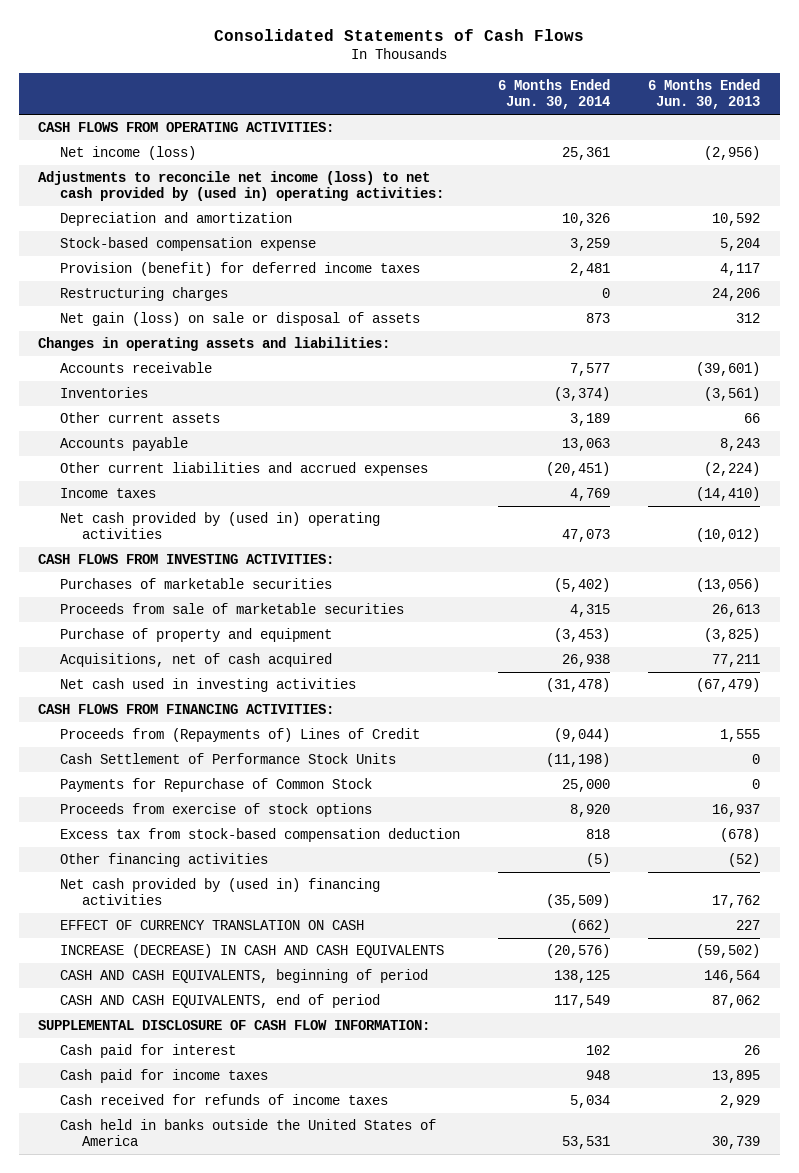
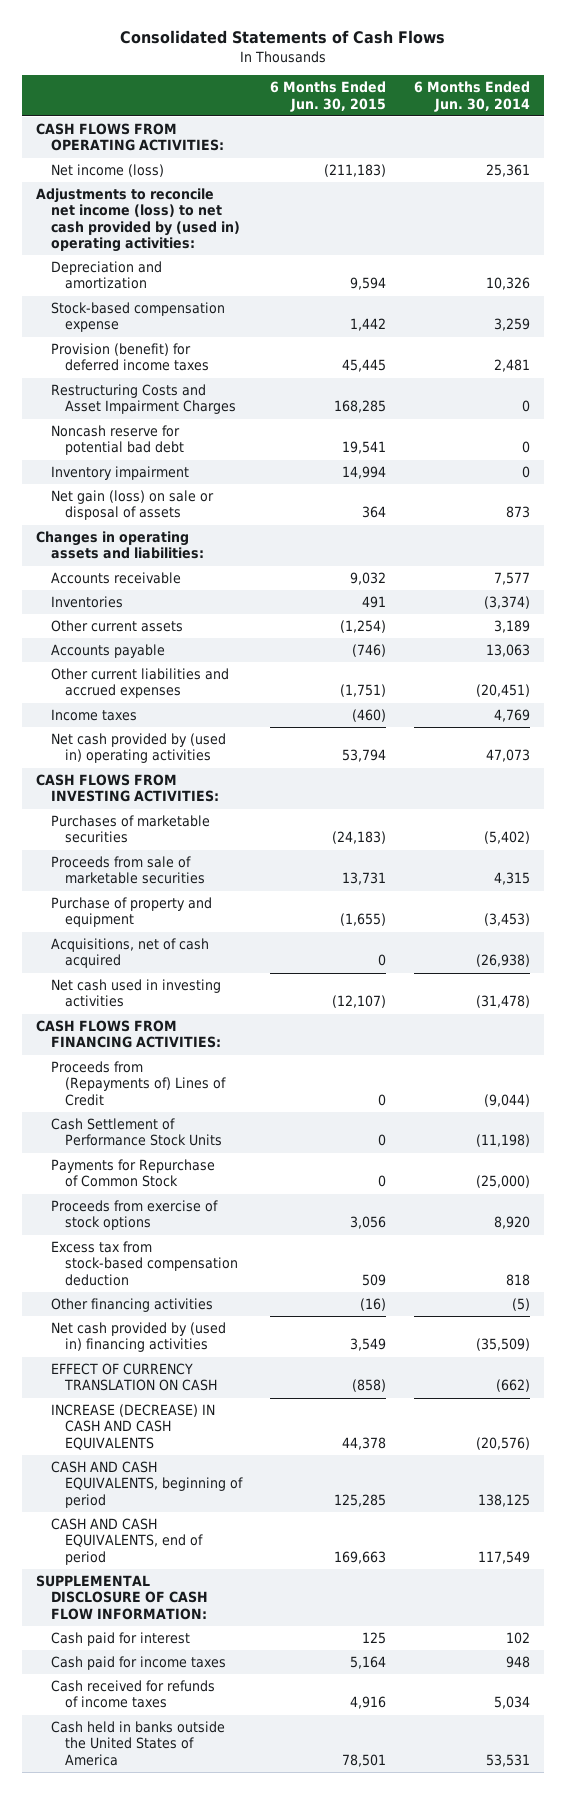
- | 6 Months Ended Jun. 30, 2014 | 6 Months Ended Jun. 30, 2013
+ | 6 Months Ended Jun. 30, 2015 | 6 Months Ended Jun. 30, 2014
- Restructuring charges | 0 | 24,206
+ Restructuring Costs and Asset Impairment Charges | 168,285 | 0
+ Noncash reserve for potential bad debt | 19,541 | 0
+ Inventory impairment | 14,994 | 0
- Acquisitions, net of cash acquired | 26,938 | 77,211
+ Acquisitions, net of cash acquired | 0 | (26,938)
- Payments for Repurchase of Common Stock | 25,000 | 0
+ Payments for Repurchase of Common Stock | 0 | (25,000)

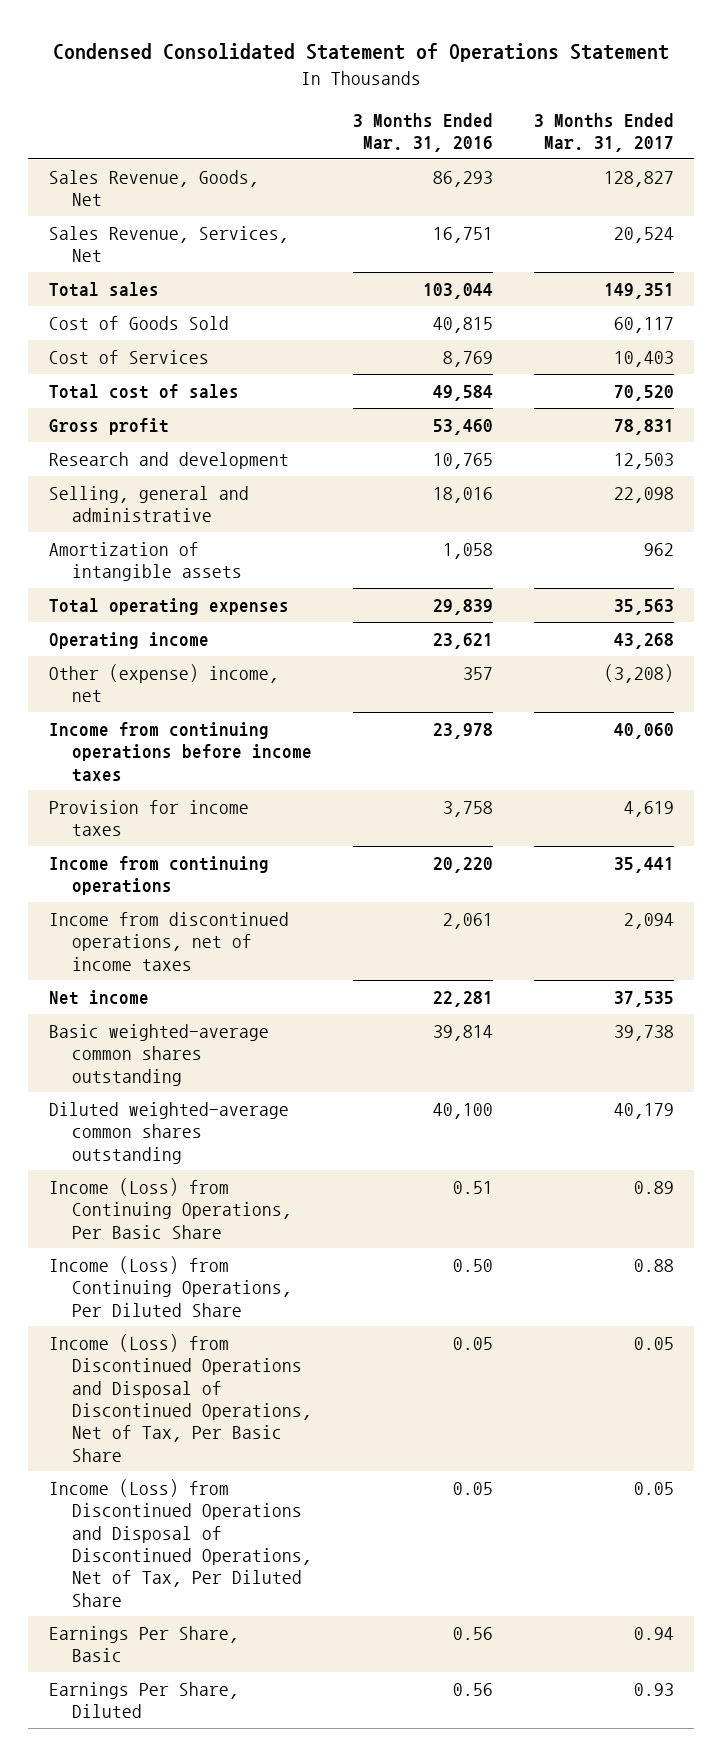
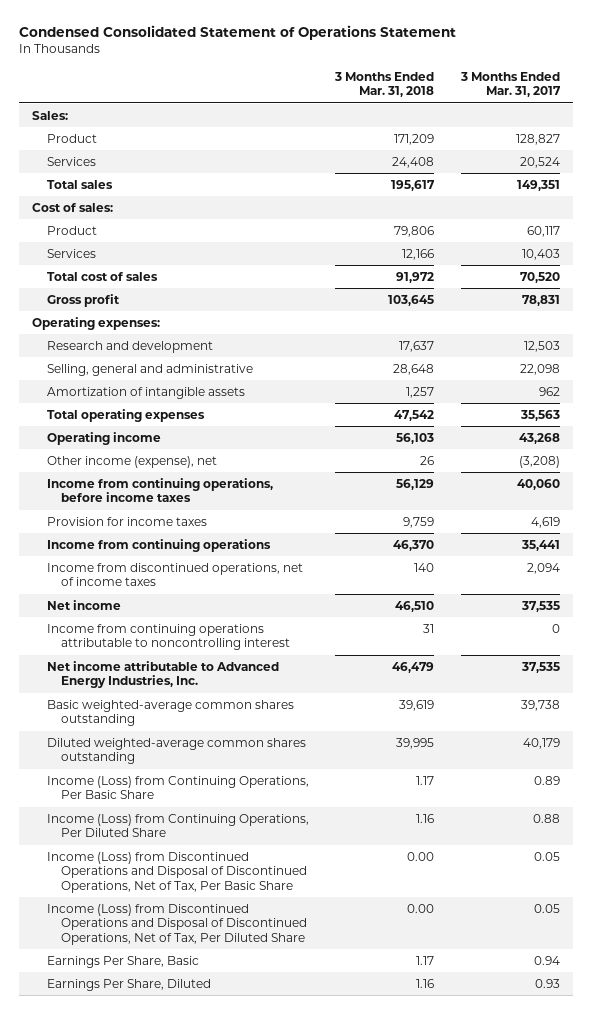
- | 3 Months Ended Mar. 31, 2016 | 3 Months Ended Mar. 31, 2017
+ | 3 Months Ended Mar. 31, 2018 | 3 Months Ended Mar. 31, 2017
- Sales Revenue, Goods, Net | 86,293 | 128,827
- Sales Revenue, Services, Net | 16,751 | 20,524
+ Sales:
+ Product | 171,209 | 128,827
+ Services | 24,408 | 20,524
- Cost of Goods Sold | 40,815 | 60,117
- Cost of Services | 8,769 | 10,403
+ Cost of sales:
+ Product | 79,806 | 60,117
+ Services | 12,166 | 10,403
+ Operating expenses:
- Other (expense) income, net | 357 | (3,208)
- Income from continuing operations before income taxes | 23,978 | 40,060
+ Other income (expense), net | 26 | (3,208)
+ Income from continuing operations, before income taxes | 56,129 | 40,060
+ Income from continuing operations attributable to noncontrolling interest | 31 | 0
+ Net income attributable to Advanced Energy Industries, Inc. | 46,479 | 37,535

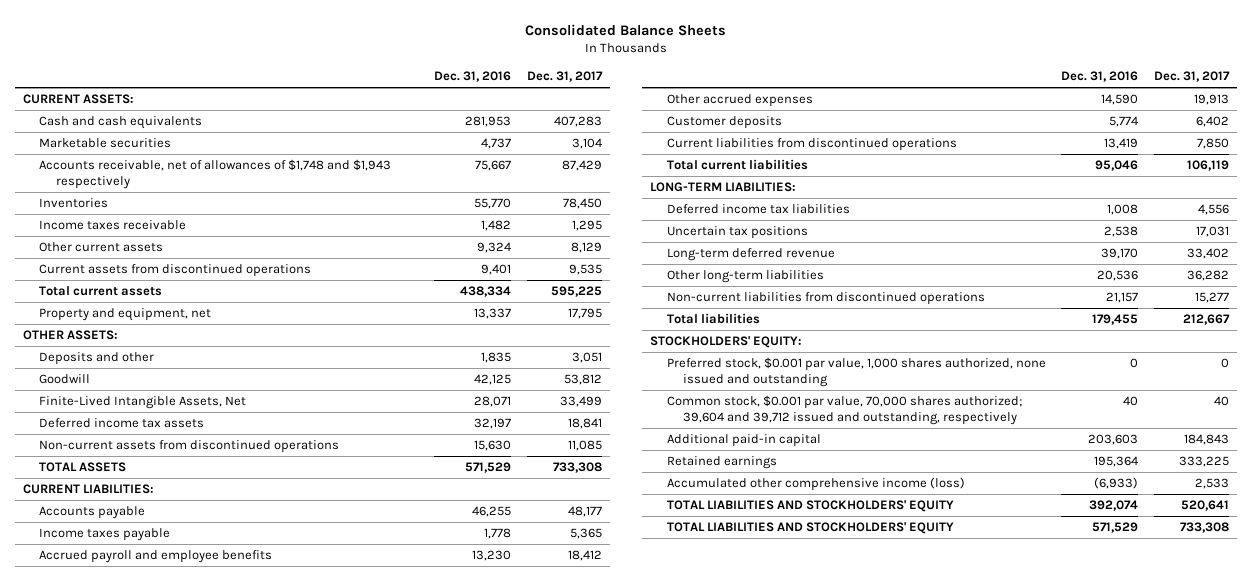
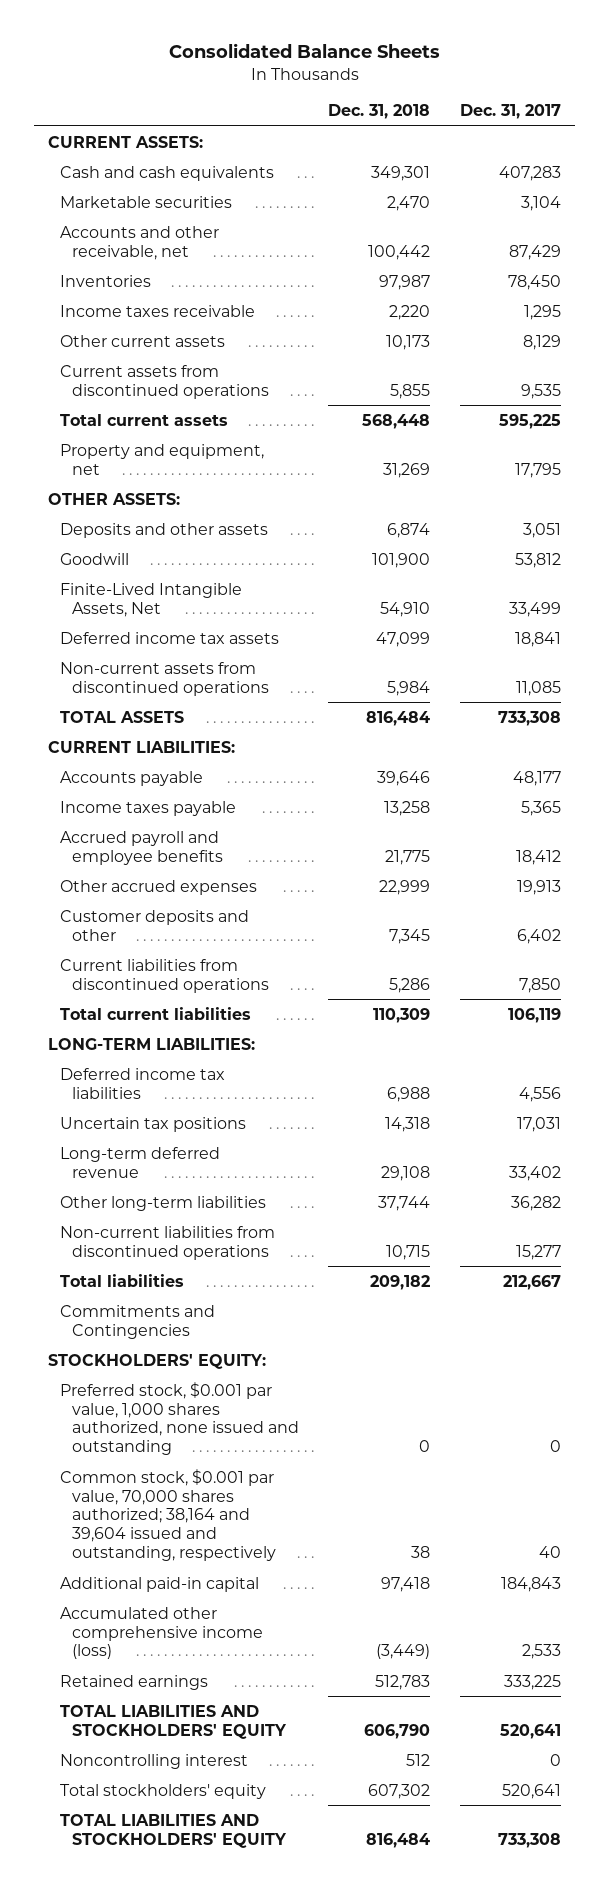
- | Dec. 31, 2016 | Dec. 31, 2017
+ | Dec. 31, 2018 | Dec. 31, 2017
- Accounts receivable, net of allowances of $1,748 and $1,943 respectively | 75,667 | 87,429
+ Accounts and other receivable, net | 100,442 | 87,429
- Deposits and other | 1,835 | 3,051
+ Deposits and other assets | 6,874 | 3,051
- Customer deposits | 5,774 | 6,402
+ Customer deposits and other | 7,345 | 6,402
+ Commitments and Contingencies
- Common stock, $0.001 par value, 70,000 shares authorized; 39,604 and 39,712 issued and outstanding, respectively | 40 | 40
+ Common stock, $0.001 par value, 70,000 shares authorized; 38,164 and 39,604 issued and outstanding, respectively | 38 | 40
moved down: Retained earnings | 512,783 | 333,225
+ Noncontrolling interest | 512 | 0
+ Total stockholders' equity | 607,302 | 520,641

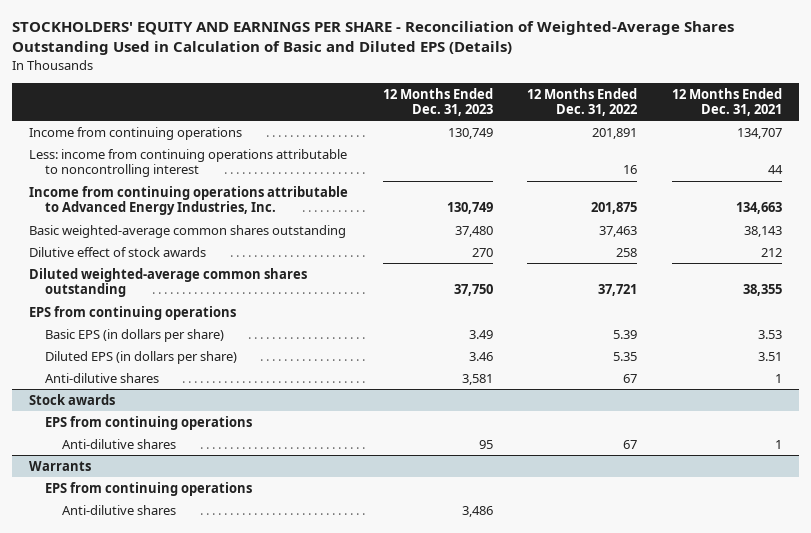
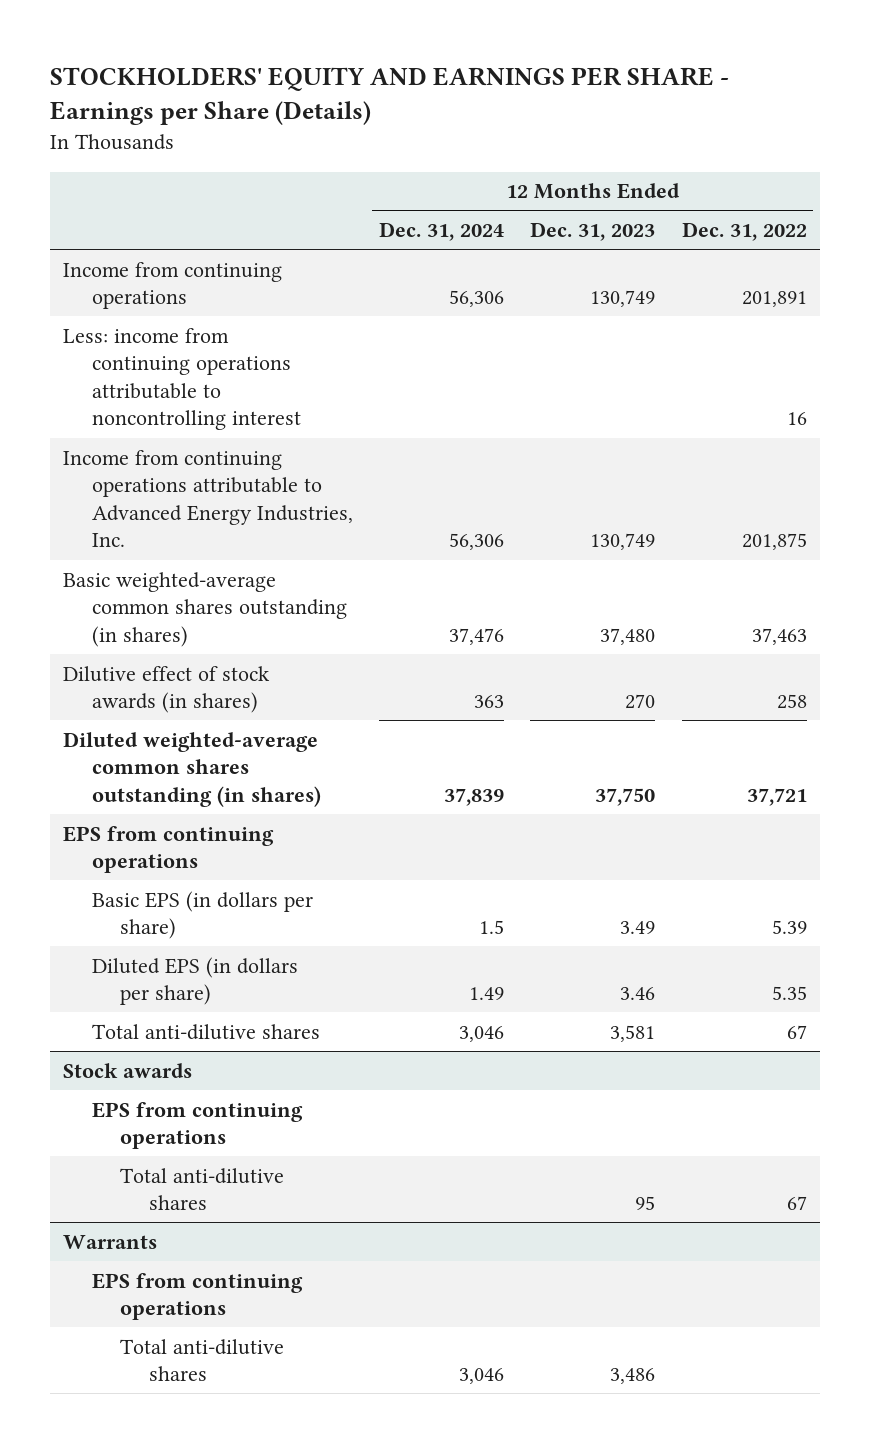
- STOCKHOLDERS' EQUITY AND EARNINGS PER SHARE - Reconciliation of Weighted-Average Shares Outstanding Used in Calculation of Basic and Diluted EPS (Details)
+ STOCKHOLDERS' EQUITY AND EARNINGS PER SHARE - Earnings per Share (Details)
- | 12 Months Ended Dec. 31, 2023 | 12 Months Ended Dec. 31, 2022 | 12 Months Ended Dec. 31, 2021
+ | 12 Months Ended Dec. 31, 2024 | 12 Months Ended Dec. 31, 2023 | 12 Months Ended Dec. 31, 2022
- Basic weighted-average common shares outstanding | 37,480 | 37,463 | 38,143
- Dilutive effect of stock awards | 270 | 258 | 212
- Diluted weighted-average common shares outstanding | 37,750 | 37,721 | 38,355
+ Basic weighted-average common shares outstanding (in shares) | 37,476 | 37,480 | 37,463
+ Dilutive effect of stock awards (in shares) | 363 | 270 | 258
+ Diluted weighted-average common shares outstanding (in shares) | 37,839 | 37,750 | 37,721
- Anti-dilutive shares | 3,581 | 67 | 1
+ Total anti-dilutive shares | 3,046 | 3,581 | 67
@ Stock awards
- Anti-dilutive shares | 95 | 67 | 1
+ Total anti-dilutive shares | | 95 | 67
@ Warrants
- Anti-dilutive shares | 3,486 | |
+ Total anti-dilutive shares | 3,046 | 3,486 |

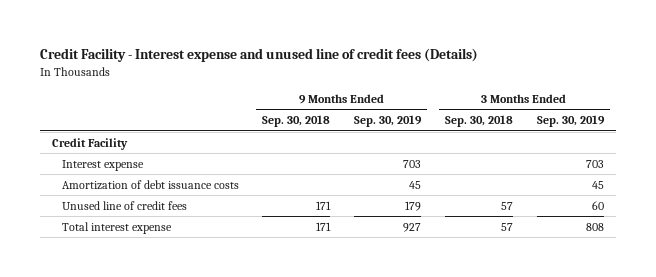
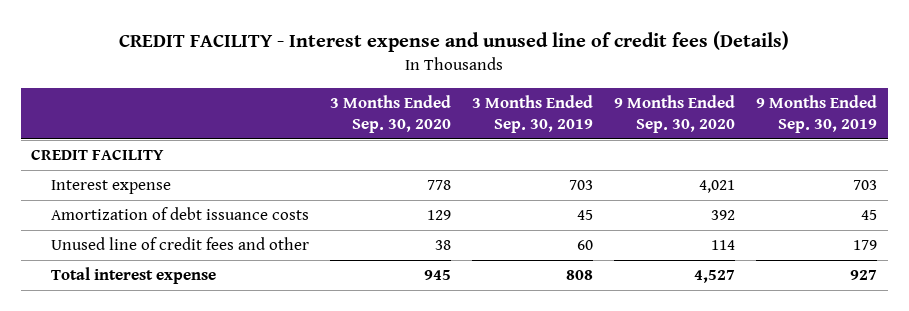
- Credit Facility - Interest expense and unused line of credit fees (Details)
+ CREDIT FACILITY - Interest expense and unused line of credit fees (Details)
- | 9 Months Ended Sep. 30, 2018 | 9 Months Ended Sep. 30, 2019 | 3 Months Ended Sep. 30, 2018 | 3 Months Ended Sep. 30, 2019
+ | 3 Months Ended Sep. 30, 2020 | 3 Months Ended Sep. 30, 2019 | 9 Months Ended Sep. 30, 2020 | 9 Months Ended Sep. 30, 2019
- Credit Facility
+ CREDIT FACILITY
- Unused line of credit fees | 171 | 179 | 57 | 60
+ Unused line of credit fees and other | 38 | 60 | 114 | 179

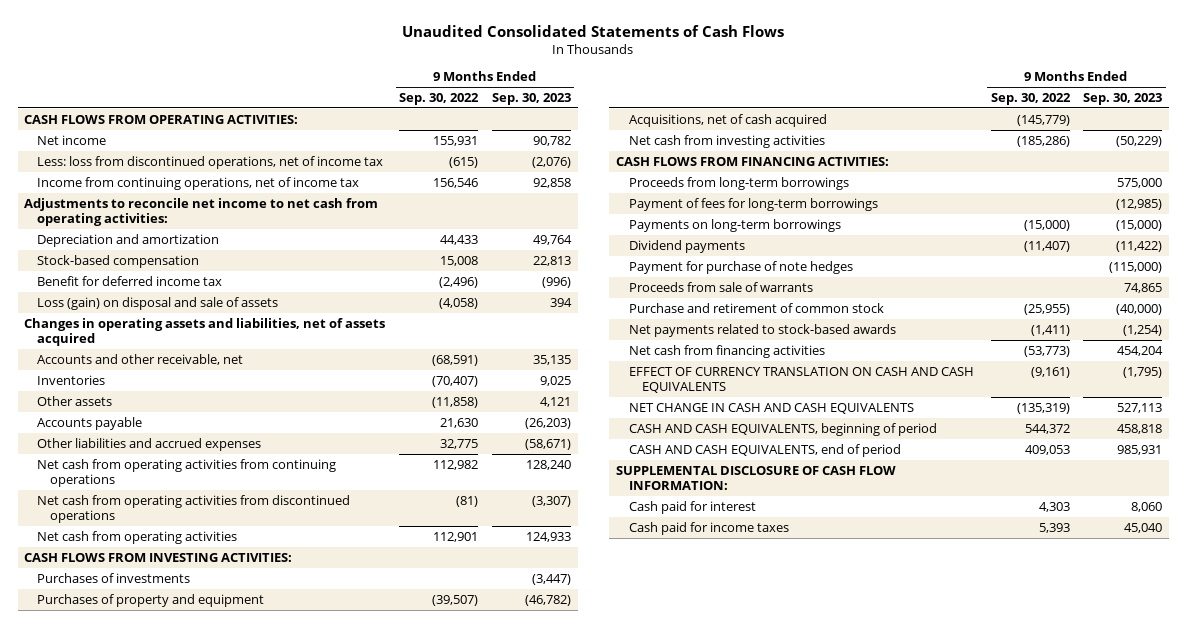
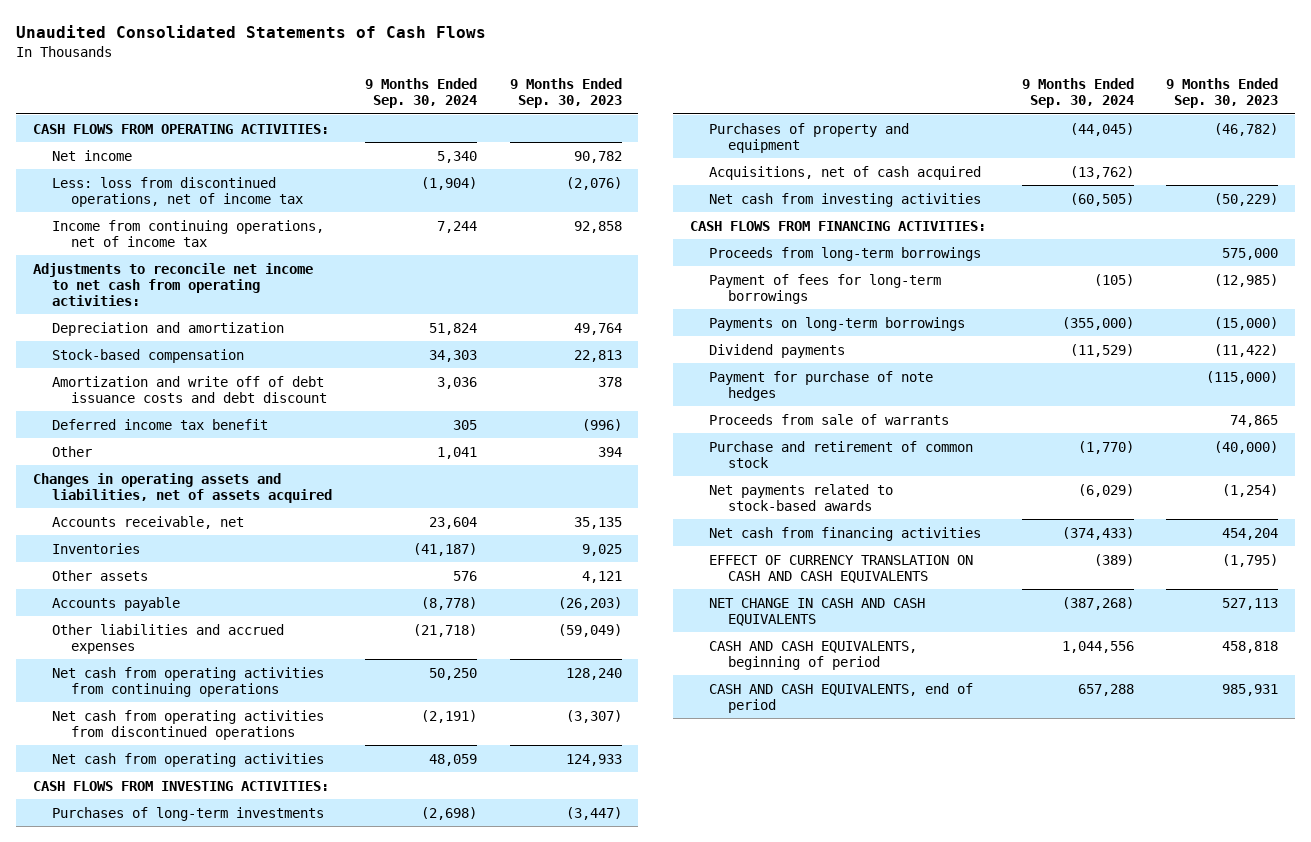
- | 9 Months Ended Sep. 30, 2022 | 9 Months Ended Sep. 30, 2023
+ | 9 Months Ended Sep. 30, 2024 | 9 Months Ended Sep. 30, 2023
- Benefit for deferred income tax | (2,496) | (996)
- Loss (gain) on disposal and sale of assets | (4,058) | 394
+ Amortization and write off of debt issuance costs and debt discount | 3,036 | 378
+ Deferred income tax benefit | 305 | (996)
+ Other | 1,041 | 394
- Accounts and other receivable, net | (68,591) | 35,135
+ Accounts receivable, net | 23,604 | 35,135
- Other liabilities and accrued expenses | 32,775 | (58,671)
+ Other liabilities and accrued expenses | (21,718) | (59,049)
- Purchases of investments | | (3,447)
+ Purchases of long-term investments | (2,698) | (3,447)
- SUPPLEMENTAL DISCLOSURE OF CASH FLOW INFORMATION:
- Cash paid for interest | 4,303 | 8,060
- Cash paid for income taxes | 5,393 | 45,040

